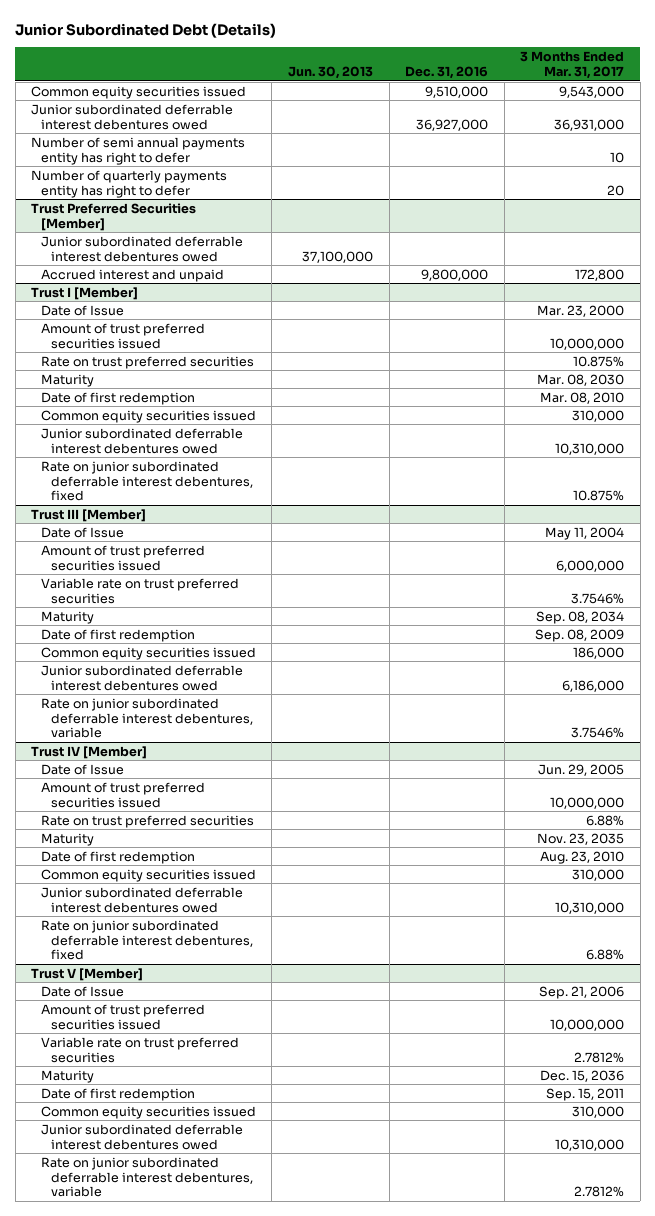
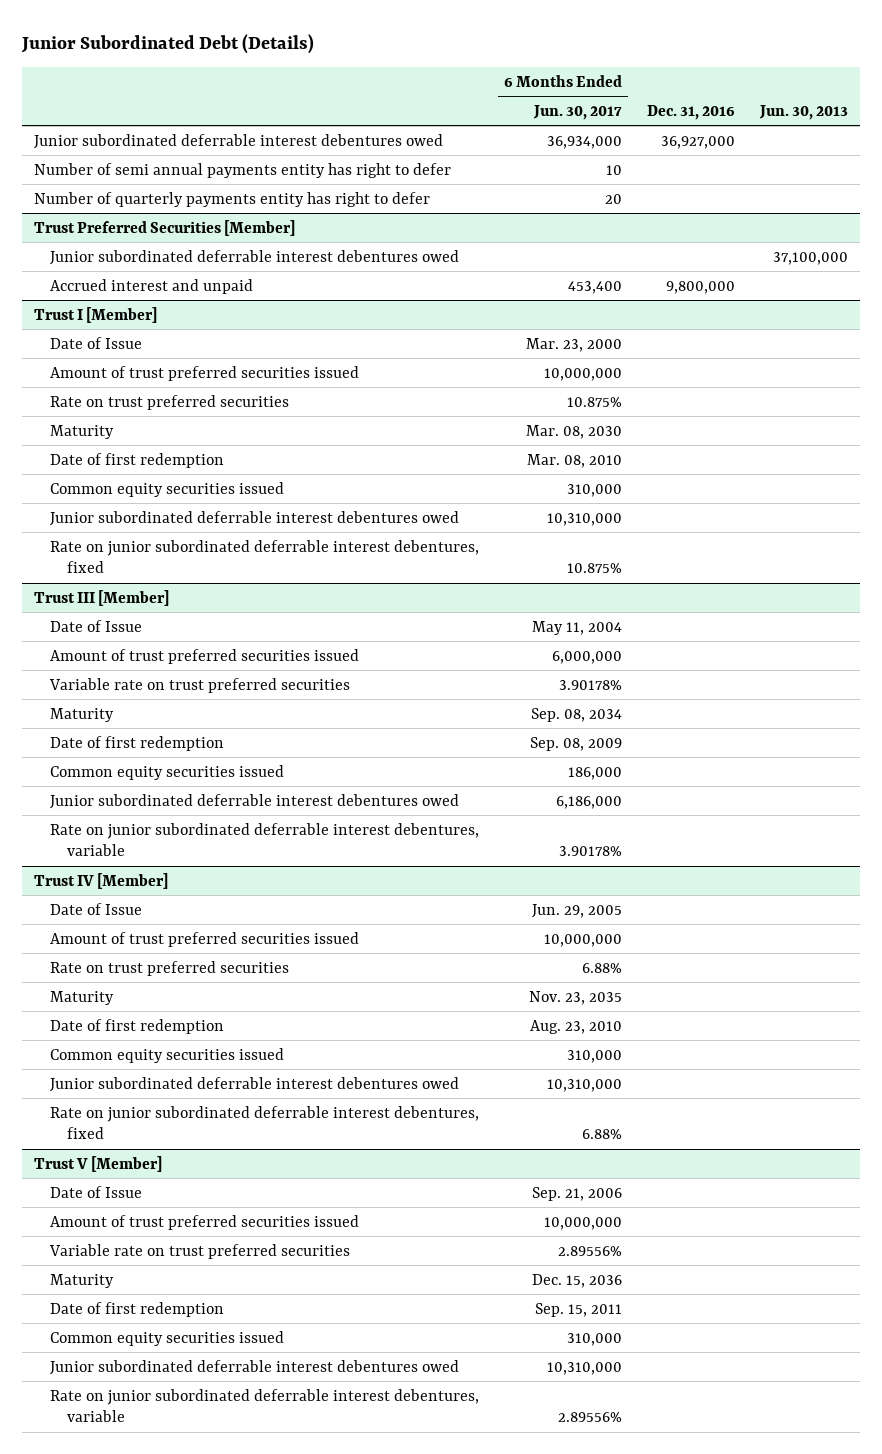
- | Jun. 30, 2013 | Dec. 31, 2016 | 3 Months Ended Mar. 31, 2017
+ | 6 Months Ended Jun. 30, 2017 | Dec. 31, 2016 | Jun. 30, 2013
- Common equity securities issued | | 9,510,000 | 9,543,000

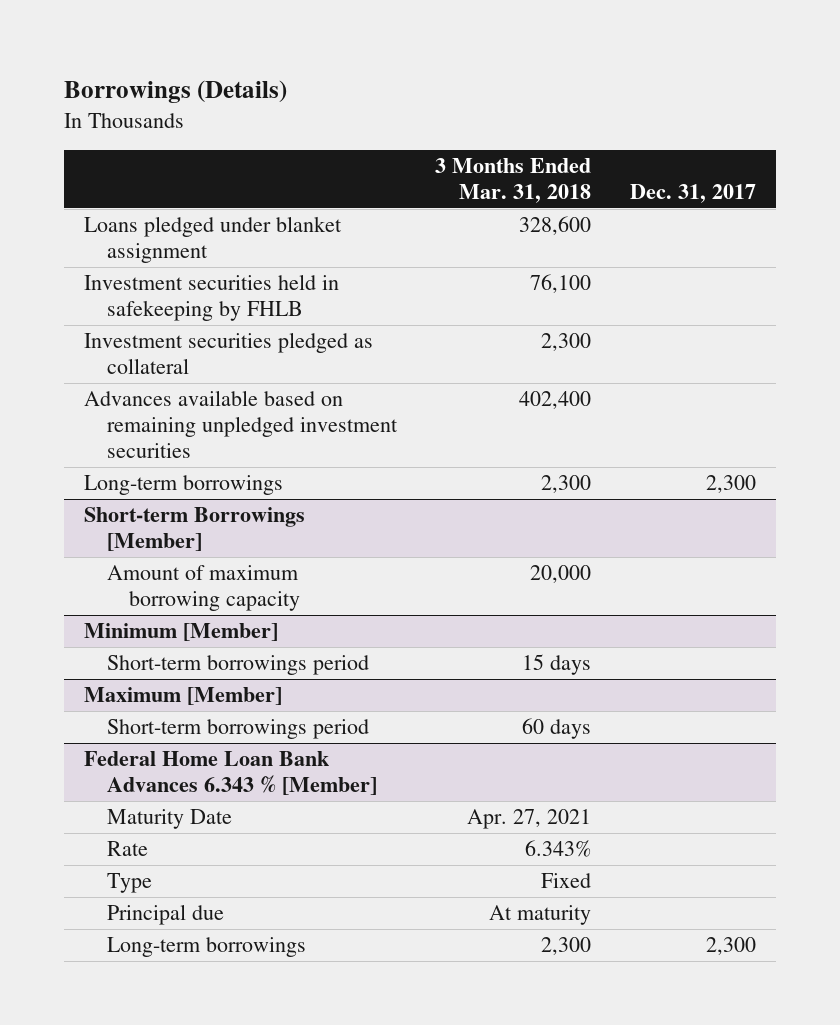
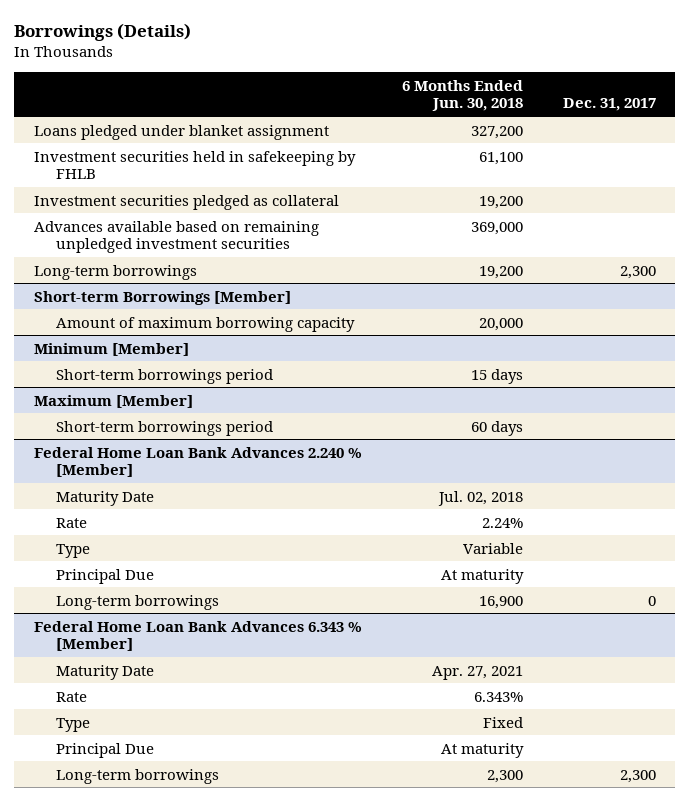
- | 3 Months Ended Mar. 31, 2018 | Dec. 31, 2017
+ | 6 Months Ended Jun. 30, 2018 | Dec. 31, 2017
+ Federal Home Loan Bank Advances 2.240 % [Member]
+ Maturity Date | Jul. 02, 2018 |
+ Rate | 2.24% |
+ Type | Variable |
+ Principal Due | At maturity |
+ Long-term borrowings | 16,900 | 0
@ Federal Home Loan Bank Advances 6.343 % [Member]
- Principal due | At maturity |
+ Principal Due | At maturity |

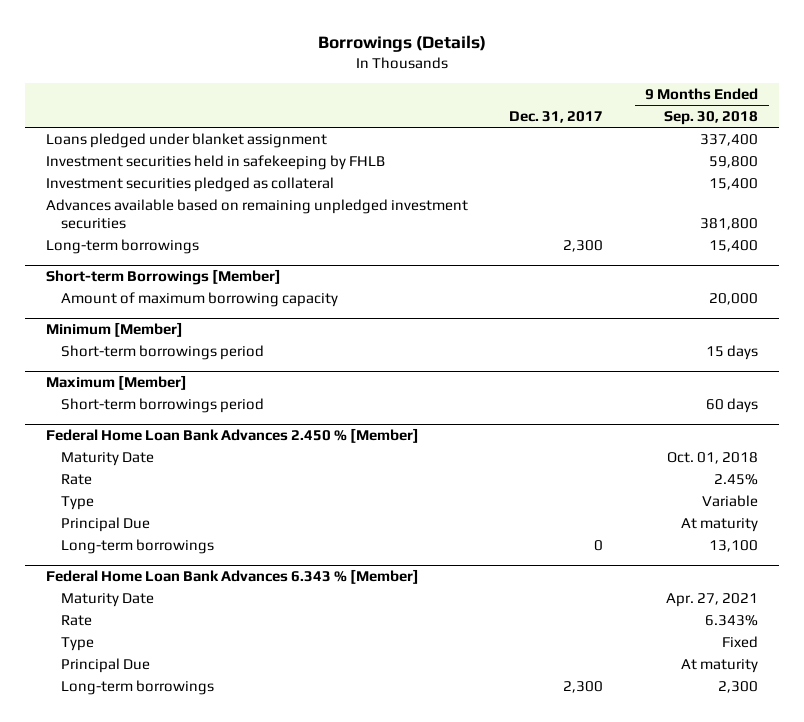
- | 6 Months Ended Jun. 30, 2018 | Dec. 31, 2017
+ | Dec. 31, 2017 | 9 Months Ended Sep. 30, 2018
- Federal Home Loan Bank Advances 2.240 % [Member]
+ Federal Home Loan Bank Advances 2.450 % [Member]

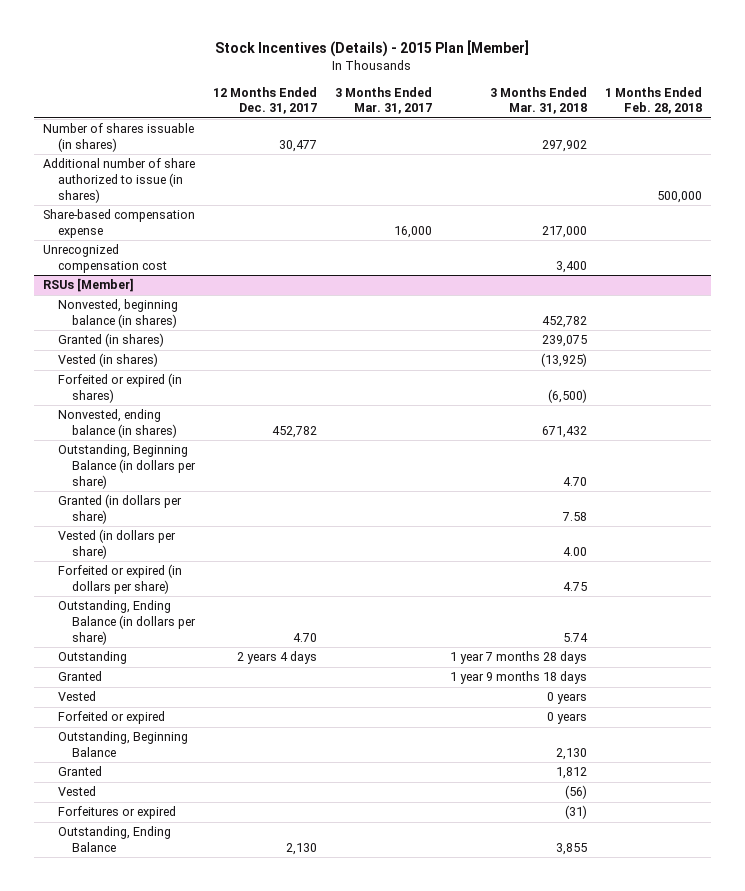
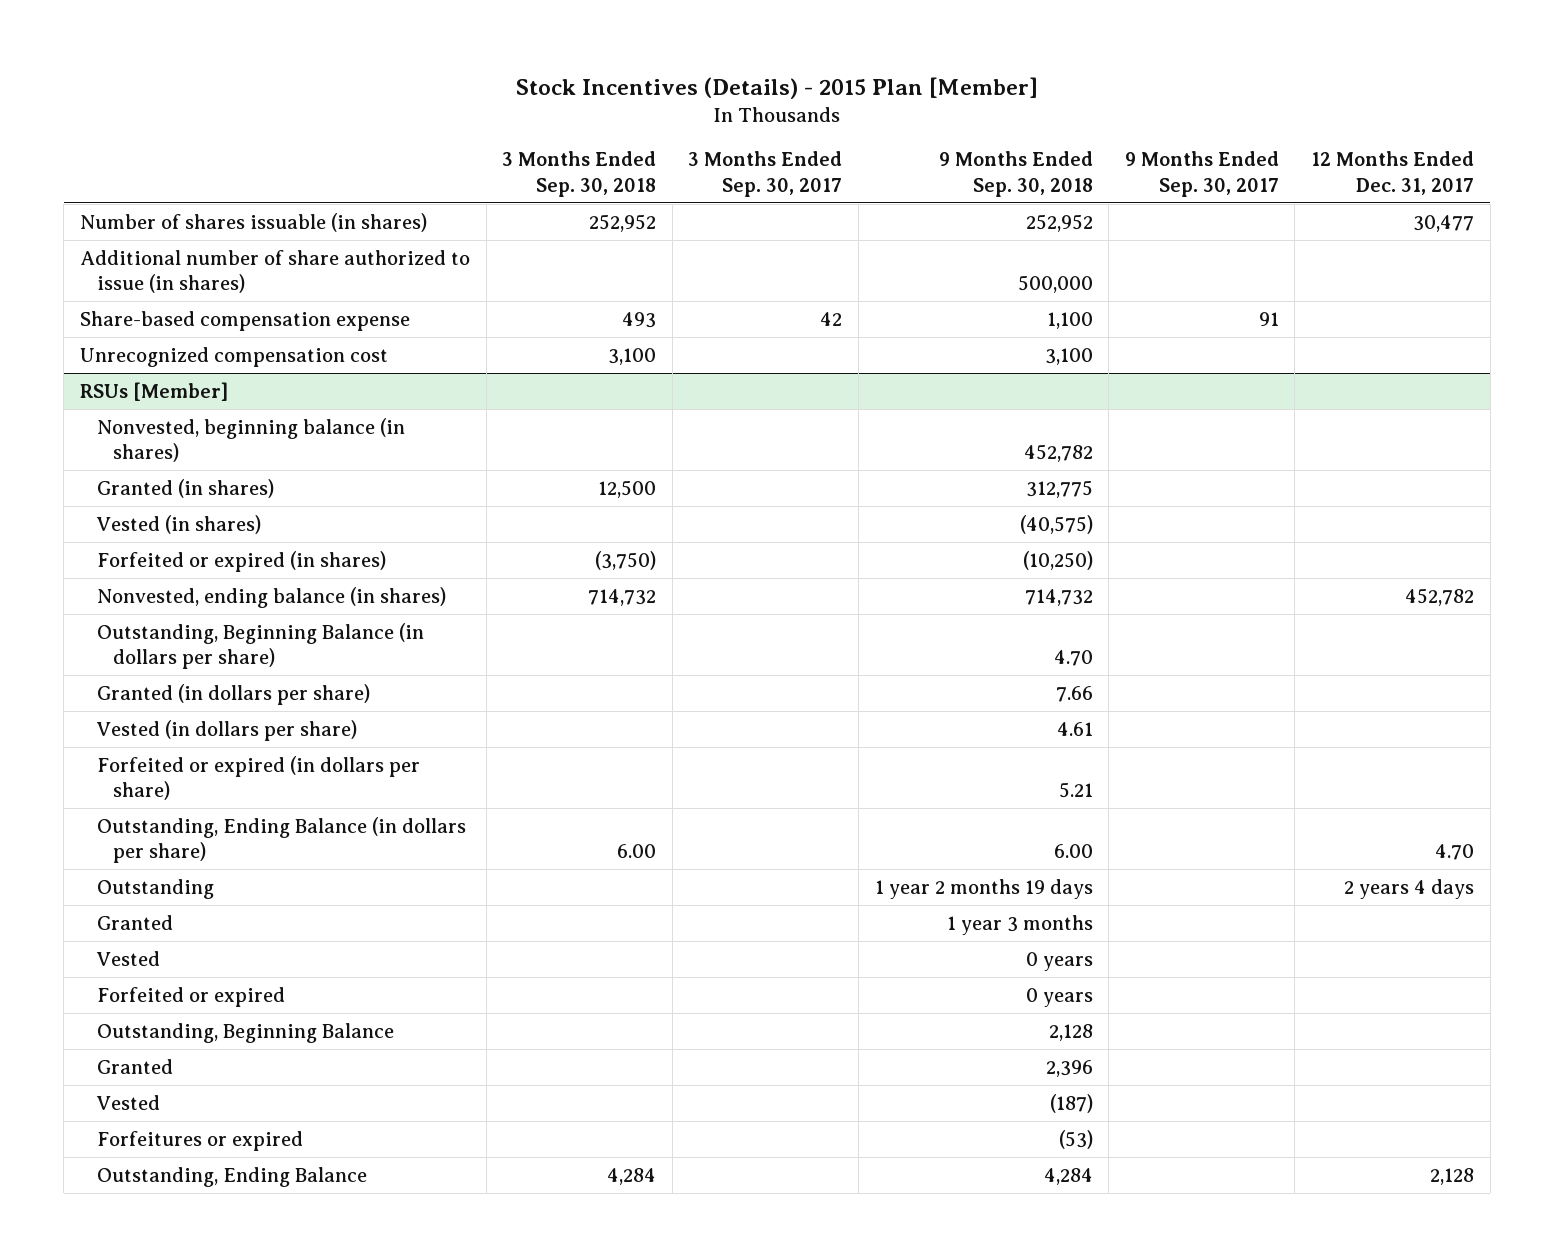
- | 12 Months Ended Dec. 31, 2017 | 3 Months Ended Mar. 31, 2017 | 3 Months Ended Mar. 31, 2018 | 1 Months Ended Feb. 28, 2018
+ | 3 Months Ended Sep. 30, 2018 | 3 Months Ended Sep. 30, 2017 | 9 Months Ended Sep. 30, 2018 | 9 Months Ended Sep. 30, 2017 | 12 Months Ended Dec. 31, 2017
@ RSUs [Member]
- Outstanding, Ending Balance | 2,130 | | 3,855 |
+ Outstanding, Ending Balance | 4,284 | | 4,284 | | 2,128

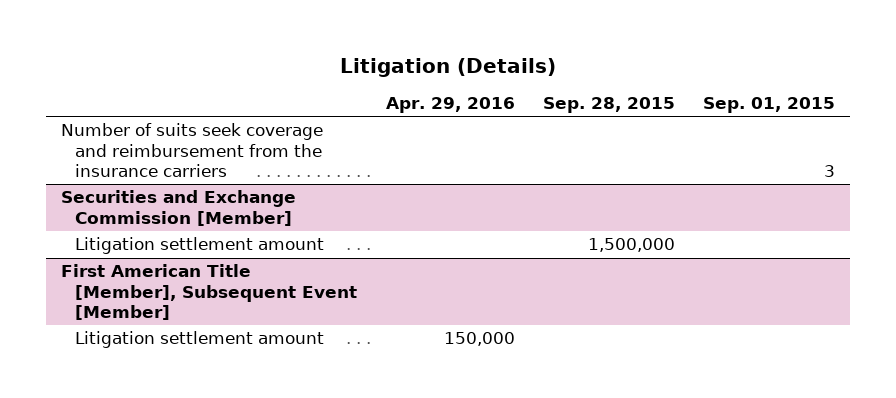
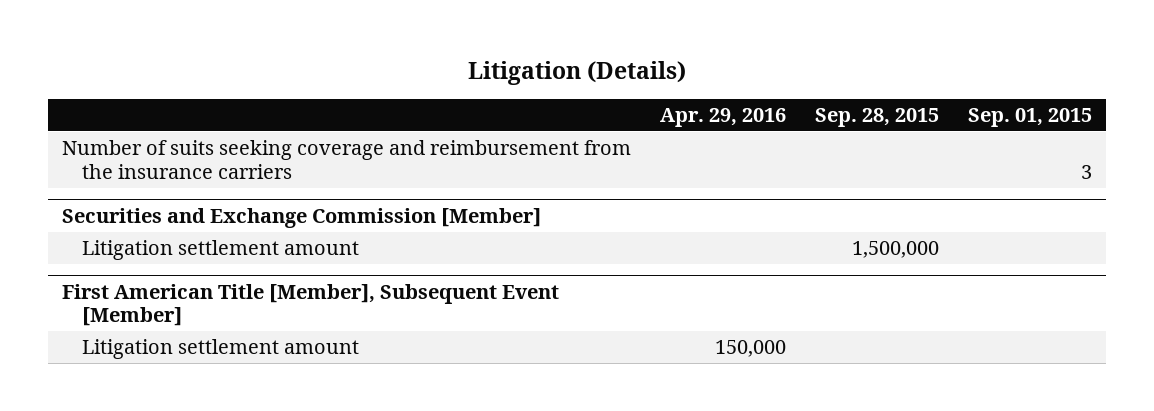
- Number of suits seek coverage and reimbursement from the insurance carriers | | | 3
+ Number of suits seeking coverage and reimbursement from the insurance carriers | | | 3

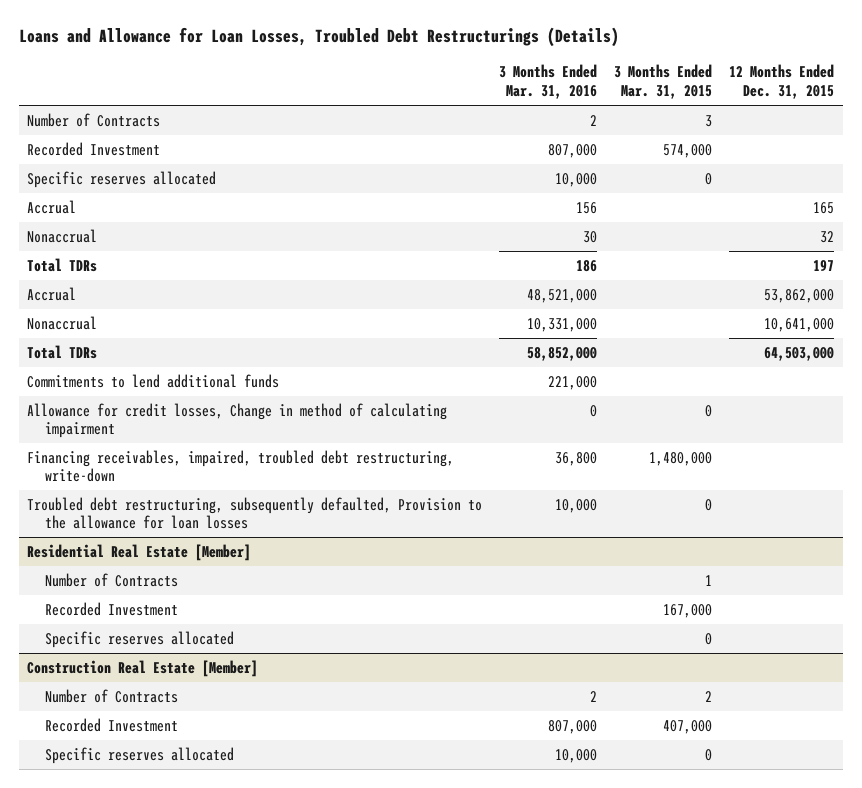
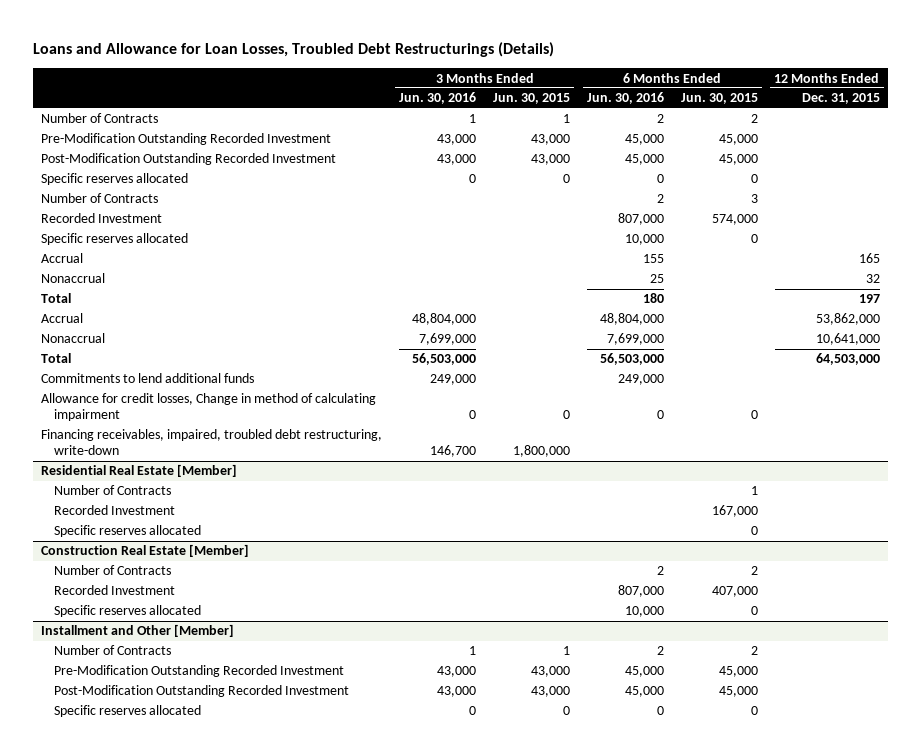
- | 3 Months Ended Mar. 31, 2016 | 3 Months Ended Mar. 31, 2015 | 12 Months Ended Dec. 31, 2015
+ | 3 Months Ended Jun. 30, 2016 | 3 Months Ended Jun. 30, 2015 | 6 Months Ended Jun. 30, 2016 | 6 Months Ended Jun. 30, 2015 | 12 Months Ended Dec. 31, 2015
+ Pre-Modification Outstanding Recorded Investment | 43,000 | 43,000 | 45,000 | 45,000 |
+ Post-Modification Outstanding Recorded Investment | 43,000 | 43,000 | 45,000 | 45,000 |
+ Specific reserves allocated | 0 | 0 | 0 | 0 |
+ Number of Contracts | | | 2 | 3 |
- Total TDRs | 186 | | 197
+ Total | | | 180 | | 197
- Total TDRs | 58,852,000 | | 64,503,000
+ Total | 56,503,000 | | 56,503,000 | | 64,503,000
- Troubled debt restructuring, subsequently defaulted, Provision to the allowance for loan losses | 10,000 | 0 |
+ Installment and Other [Member]
+ Number of Contracts | 1 | 1 | 2 | 2 |
+ Pre-Modification Outstanding Recorded Investment | 43,000 | 43,000 | 45,000 | 45,000 |
+ Post-Modification Outstanding Recorded Investment | 43,000 | 43,000 | 45,000 | 45,000 |
+ Specific reserves allocated | 0 | 0 | 0 | 0 |

